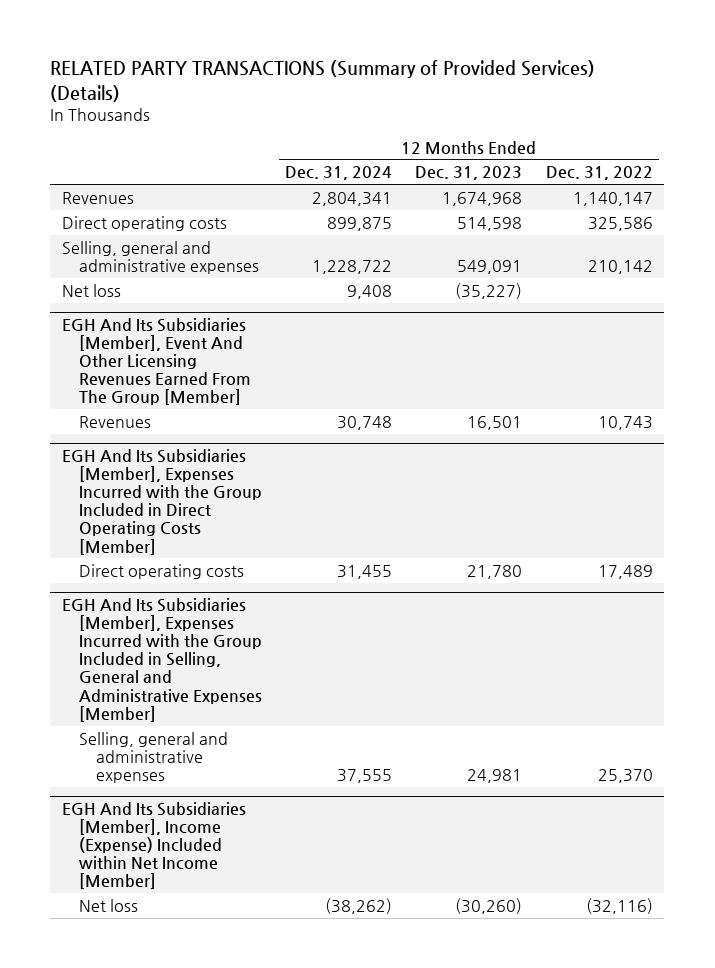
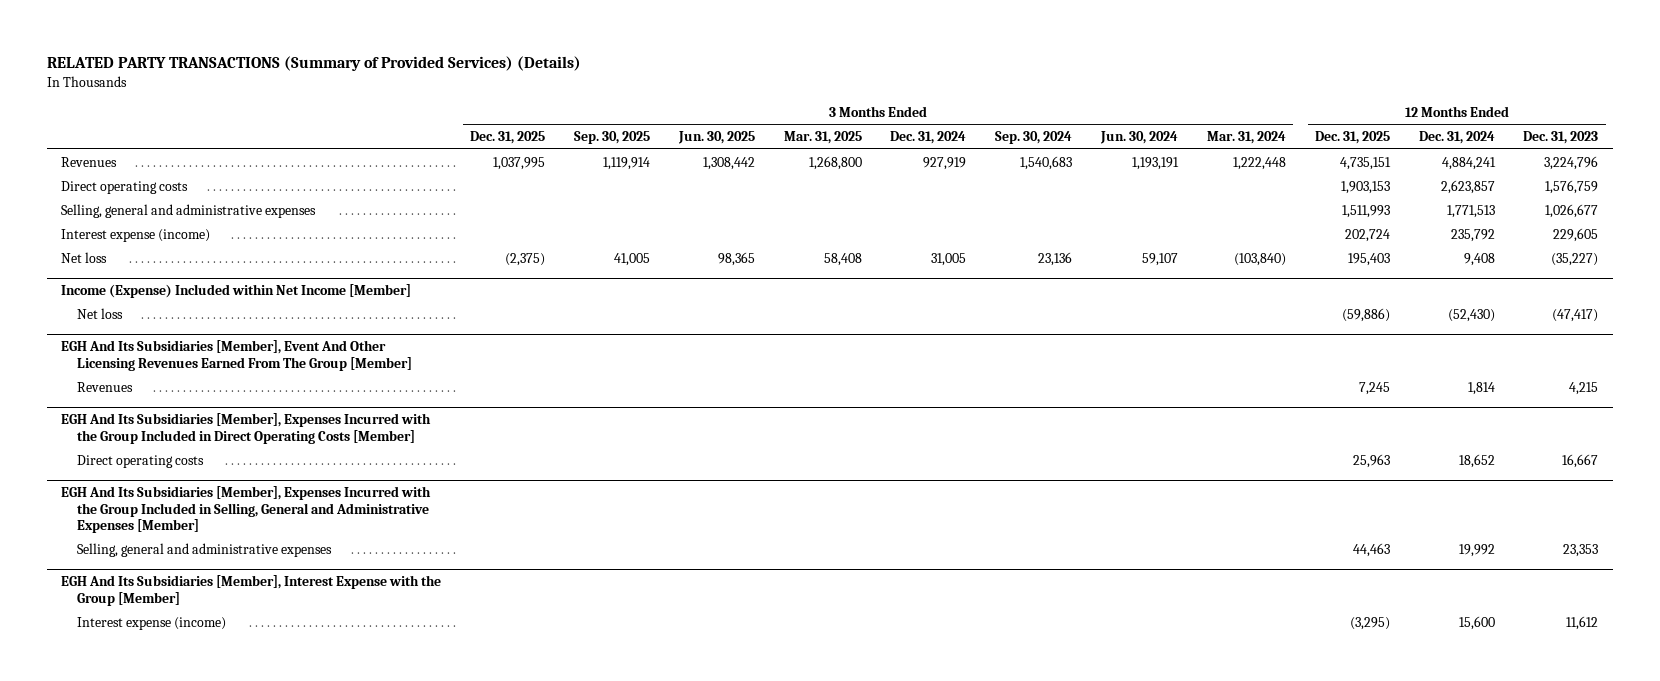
- | 12 Months Ended Dec. 31, 2024 | 12 Months Ended Dec. 31, 2023 | 12 Months Ended Dec. 31, 2022
+ | 3 Months Ended Dec. 31, 2025 | 3 Months Ended Sep. 30, 2025 | 3 Months Ended Jun. 30, 2025 | 3 Months Ended Mar. 31, 2025 | 3 Months Ended Dec. 31, 2024 | 3 Months Ended Sep. 30, 2024 | 3 Months Ended Jun. 30, 2024 | 3 Months Ended Mar. 31, 2024 | 12 Months Ended Dec. 31, 2025 | 12 Months Ended Dec. 31, 2024 | 12 Months Ended Dec. 31, 2023
- Revenues | 2,804,341 | 1,674,968 | 1,140,147
- Direct operating costs | 899,875 | 514,598 | 325,586
- Selling, general and administrative expenses | 1,228,722 | 549,091 | 210,142
+ Revenues | 1,037,995 | 1,119,914 | 1,308,442 | 1,268,800 | 927,919 | 1,540,683 | 1,193,191 | 1,222,448 | 4,735,151 | 4,884,241 | 3,224,796
+ Direct operating costs | | | | | | | | | 1,903,153 | 2,623,857 | 1,576,759
+ Selling, general and administrative expenses | | | | | | | | | 1,511,993 | 1,771,513 | 1,026,677
+ Interest expense (income) | | | | | | | | | 202,724 | 235,792 | 229,605
+ Income (Expense) Included within Net Income [Member]
+ Net loss | | | | | | | | | (59,886) | (52,430) | (47,417)
@ EGH And Its Subsidiaries [Member], Event And Other Licensing Revenues Earned From The Group [Member]
- Revenues | 30,748 | 16,501 | 10,743
+ Revenues | | | | | | | | | 7,245 | 1,814 | 4,215
@ EGH And Its Subsidiaries [Member], Expenses Incurred with the Group Included in Direct Operating Costs [Member]
- Direct operating costs | 31,455 | 21,780 | 17,489
+ Direct operating costs | | | | | | | | | 25,963 | 18,652 | 16,667
@ EGH And Its Subsidiaries [Member], Expenses Incurred with the Group Included in Selling, General and Administrative Expenses [Member]
- Selling, general and administrative expenses | 37,555 | 24,981 | 25,370
- EGH And Its Subsidiaries [Member], Income (Expense) Included within Net Income [Member]
- Net loss | (38,262) | (30,260) | (32,116)
@ EGH And Its Subsidiaries [Member], Expenses Incurred with the Group Included in Selling, General and Administrative Expenses [Member]
+ Selling, general and administrative expenses | | | | | | | | | 44,463 | 19,992 | 23,353
+ EGH And Its Subsidiaries [Member], Interest Expense with the Group [Member]
+ Interest expense (income) | | | | | | | | | (3,295) | 15,600 | 11,612

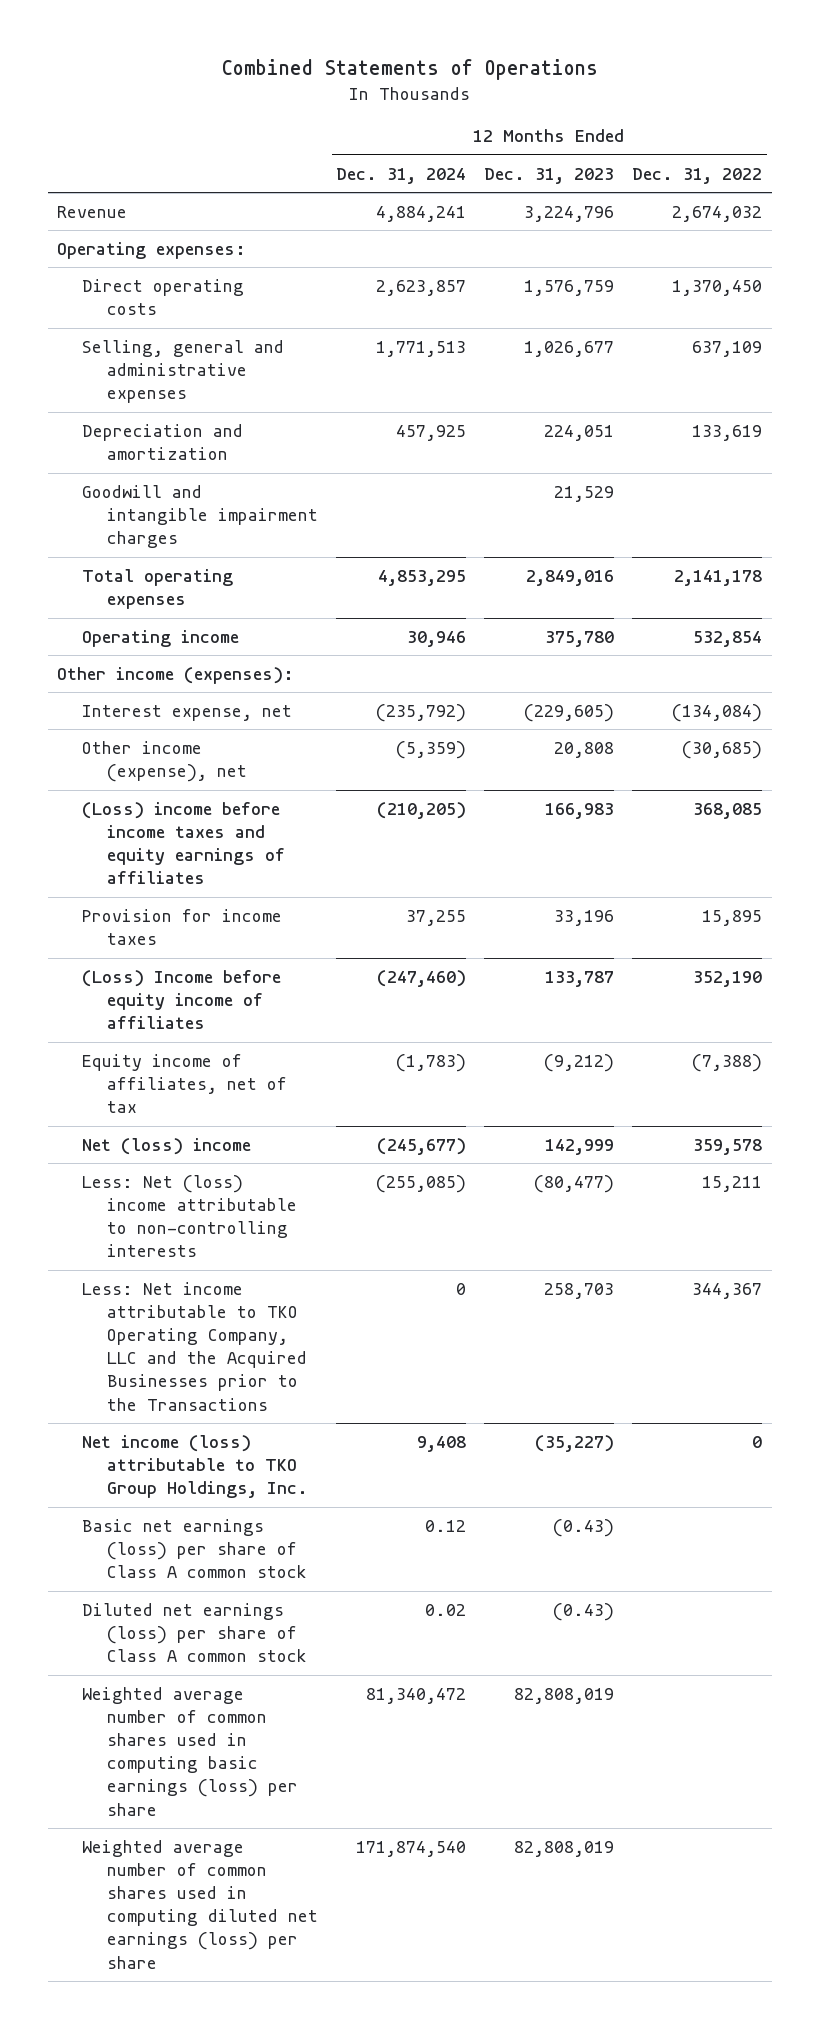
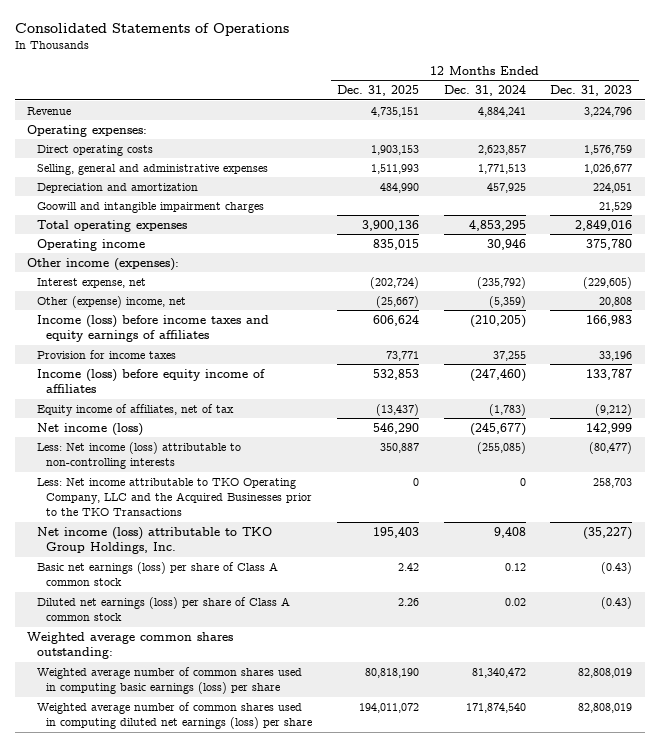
- Combined Statements of Operations
+ Consolidated Statements of Operations
- | 12 Months Ended Dec. 31, 2024 | 12 Months Ended Dec. 31, 2023 | 12 Months Ended Dec. 31, 2022
+ | 12 Months Ended Dec. 31, 2025 | 12 Months Ended Dec. 31, 2024 | 12 Months Ended Dec. 31, 2023
- Goodwill and intangible impairment charges | | 21,529 |
+ Goowill and intangible impairment charges | | | 21,529
- Other income (expense), net | (5,359) | 20,808 | (30,685)
- (Loss) income before income taxes and equity earnings of affiliates | (210,205) | 166,983 | 368,085
+ Other (expense) income, net | (25,667) | (5,359) | 20,808
+ Income (loss) before income taxes and equity earnings of affiliates | 606,624 | (210,205) | 166,983
- (Loss) Income before equity income of affiliates | (247,460) | 133,787 | 352,190
+ Income (loss) before equity income of affiliates | 532,853 | (247,460) | 133,787
- Net (loss) income | (245,677) | 142,999 | 359,578
- Less: Net (loss) income attributable to non-controlling interests | (255,085) | (80,477) | 15,211
- Less: Net income attributable to TKO Operating Company, LLC and the Acquired Businesses prior to the Transactions | 0 | 258,703 | 344,367
+ Net income (loss) | 546,290 | (245,677) | 142,999
+ Less: Net income (loss) attributable to non-controlling interests | 350,887 | (255,085) | (80,477)
+ Less: Net income attributable to TKO Operating Company, LLC and the Acquired Businesses prior to the TKO Transactions | 0 | 0 | 258,703
+ Weighted average common shares outstanding:

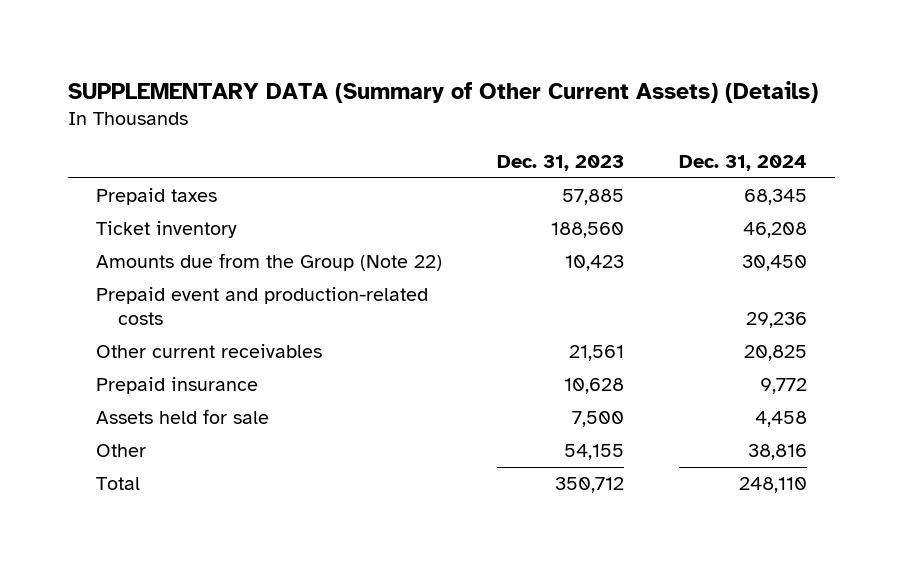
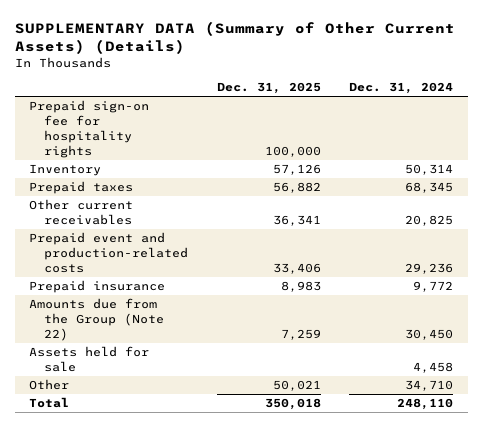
- | Dec. 31, 2023 | Dec. 31, 2024
+ | Dec. 31, 2025 | Dec. 31, 2024
+ Prepaid sign-on fee for hospitality rights | 100,000 |
+ Inventory | 57,126 | 50,314
- Ticket inventory | 188,560 | 46,208
moved down: Prepaid event and production-related costs | 33,406 | 29,236
moved down: Amounts due from the Group (Note 22) | 7,259 | 30,450
- Other | 54,155 | 38,816
+ Other | 50,021 | 34,710

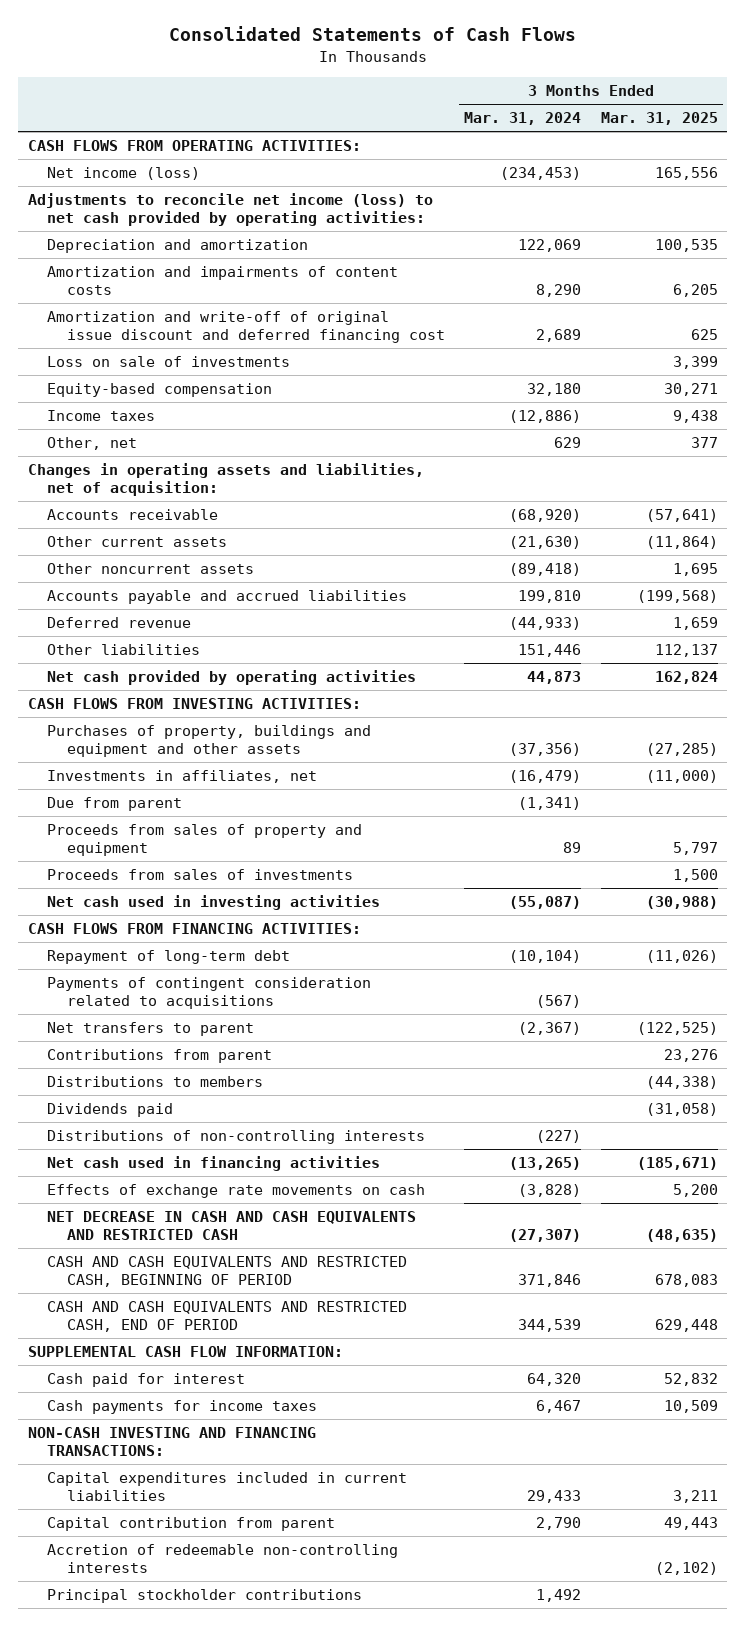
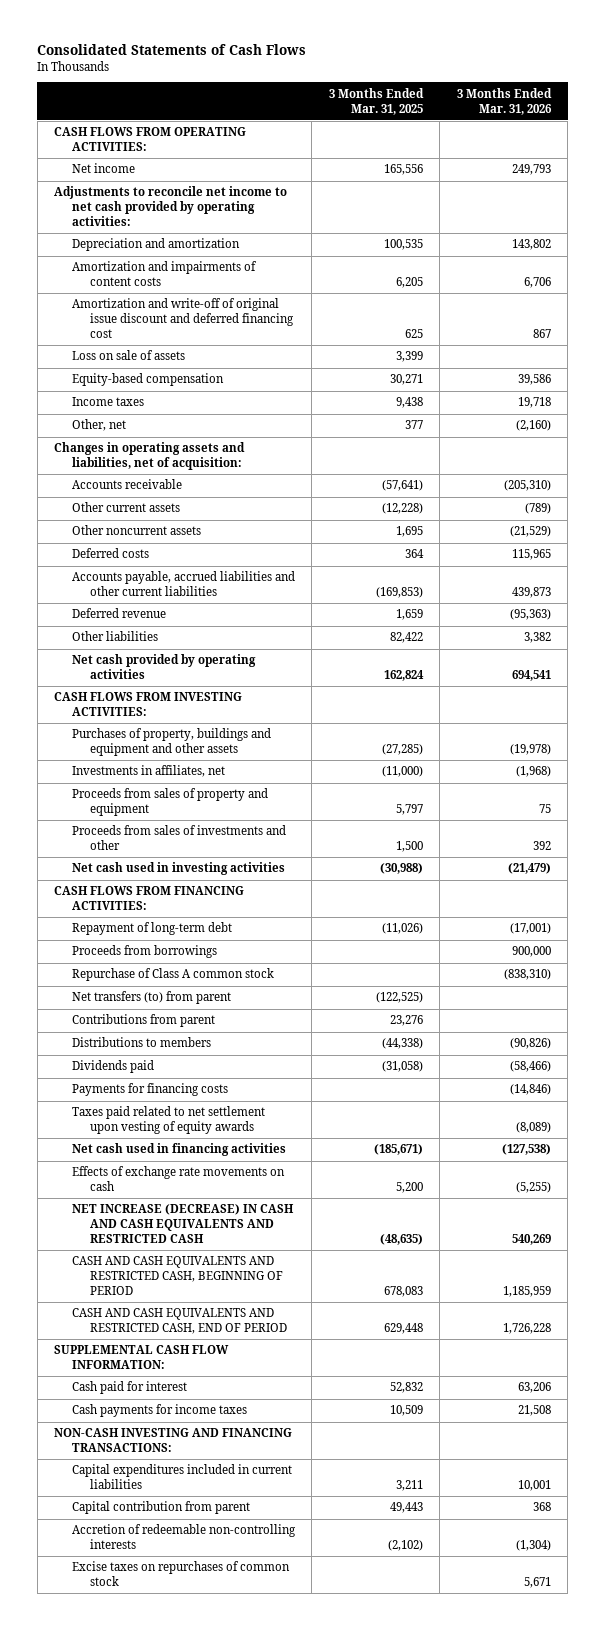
- | 3 Months Ended Mar. 31, 2024 | 3 Months Ended Mar. 31, 2025
+ | 3 Months Ended Mar. 31, 2025 | 3 Months Ended Mar. 31, 2026
- Net income (loss) | (234,453) | 165,556
- Adjustments to reconcile net income (loss) to net cash provided by operating activities:
+ Net income | 165,556 | 249,793
+ Adjustments to reconcile net income to net cash provided by operating activities:
- Loss on sale of investments | | 3,399
+ Loss on sale of assets | 3,399 |
- Other current assets | (21,630) | (11,864)
+ Other current assets | (12,228) | (789)
- Accounts payable and accrued liabilities | 199,810 | (199,568)
+ Deferred costs | 364 | 115,965
+ Accounts payable, accrued liabilities and other current liabilities | (169,853) | 439,873
- Other liabilities | 151,446 | 112,137
+ Other liabilities | 82,422 | 3,382
- Due from parent | (1,341) |
- Proceeds from sales of investments | | 1,500
+ Proceeds from sales of investments and other | 1,500 | 392
- Payments of contingent consideration related to acquisitions | (567) |
- Net transfers to parent | (2,367) | (122,525)
+ Proceeds from borrowings | | 900,000
+ Repurchase of Class A common stock | | (838,310)
+ Net transfers (to) from parent | (122,525) |
- Distributions of non-controlling interests | (227) |
+ Payments for financing costs | | (14,846)
+ Taxes paid related to net settlement upon vesting of equity awards | | (8,089)
- NET DECREASE IN CASH AND CASH EQUIVALENTS AND RESTRICTED CASH | (27,307) | (48,635)
+ NET INCREASE (DECREASE) IN CASH AND CASH EQUIVALENTS AND RESTRICTED CASH | (48,635) | 540,269
- Principal stockholder contributions | 1,492 |
+ Excise taxes on repurchases of common stock | | 5,671

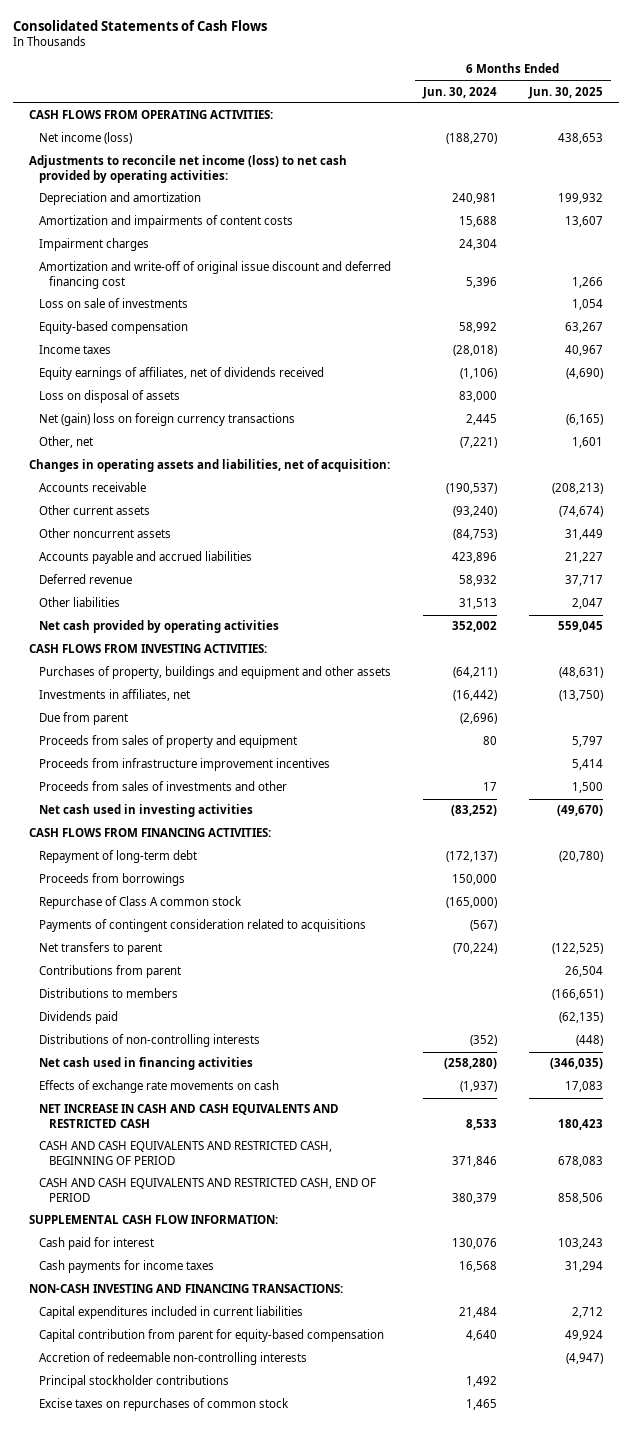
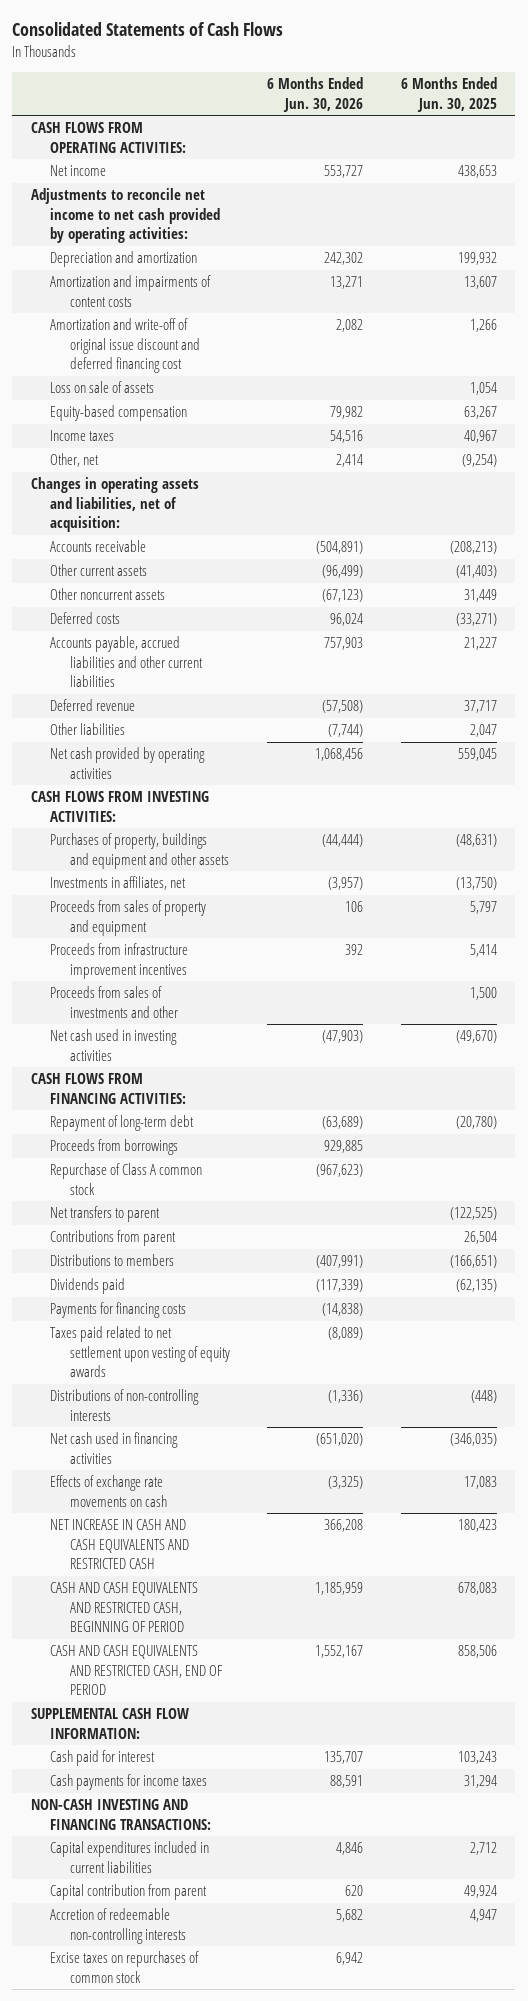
- | 6 Months Ended Jun. 30, 2024 | 6 Months Ended Jun. 30, 2025
+ | 6 Months Ended Jun. 30, 2026 | 6 Months Ended Jun. 30, 2025
- Net income (loss) | (188,270) | 438,653
- Adjustments to reconcile net income (loss) to net cash provided by operating activities:
+ Net income | 553,727 | 438,653
+ Adjustments to reconcile net income to net cash provided by operating activities:
- Impairment charges | 24,304 |
- Loss on sale of investments | | 1,054
+ Loss on sale of assets | | 1,054
- Equity earnings of affiliates, net of dividends received | (1,106) | (4,690)
- Loss on disposal of assets | 83,000 |
- Net (gain) loss on foreign currency transactions | 2,445 | (6,165)
- Other, net | (7,221) | 1,601
+ Other, net | 2,414 | (9,254)
- Other current assets | (93,240) | (74,674)
+ Other current assets | (96,499) | (41,403)
- Accounts payable and accrued liabilities | 423,896 | 21,227
+ Deferred costs | 96,024 | (33,271)
+ Accounts payable, accrued liabilities and other current liabilities | 757,903 | 21,227
- Due from parent | (2,696) |
- Payments of contingent consideration related to acquisitions | (567) |
+ Payments for financing costs | (14,838) |
+ Taxes paid related to net settlement upon vesting of equity awards | (8,089) |
- Capital contribution from parent for equity-based compensation | 4,640 | 49,924
- Accretion of redeemable non-controlling interests | | (4,947)
- Principal stockholder contributions | 1,492 |
+ Capital contribution from parent | 620 | 49,924
+ Accretion of redeemable non-controlling interests | 5,682 | 4,947

